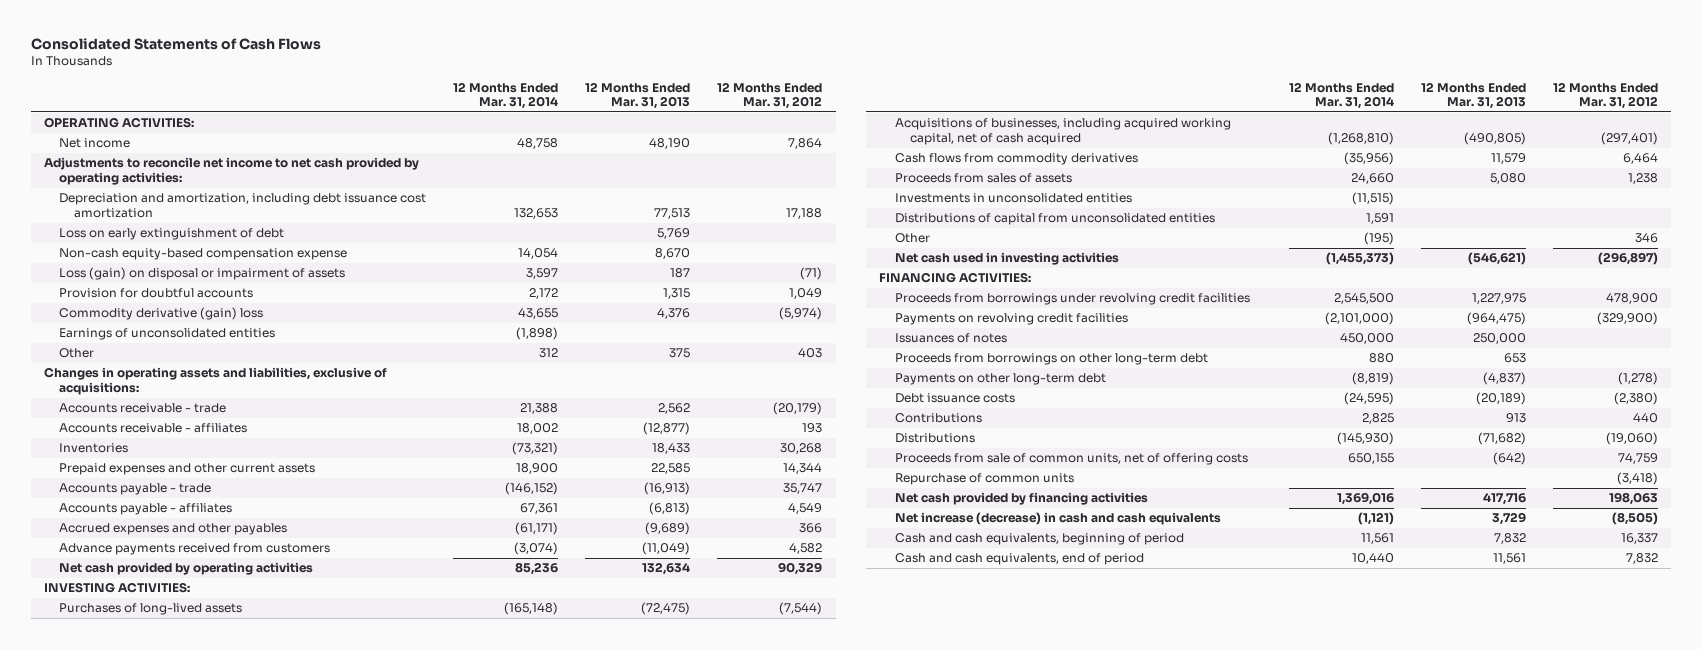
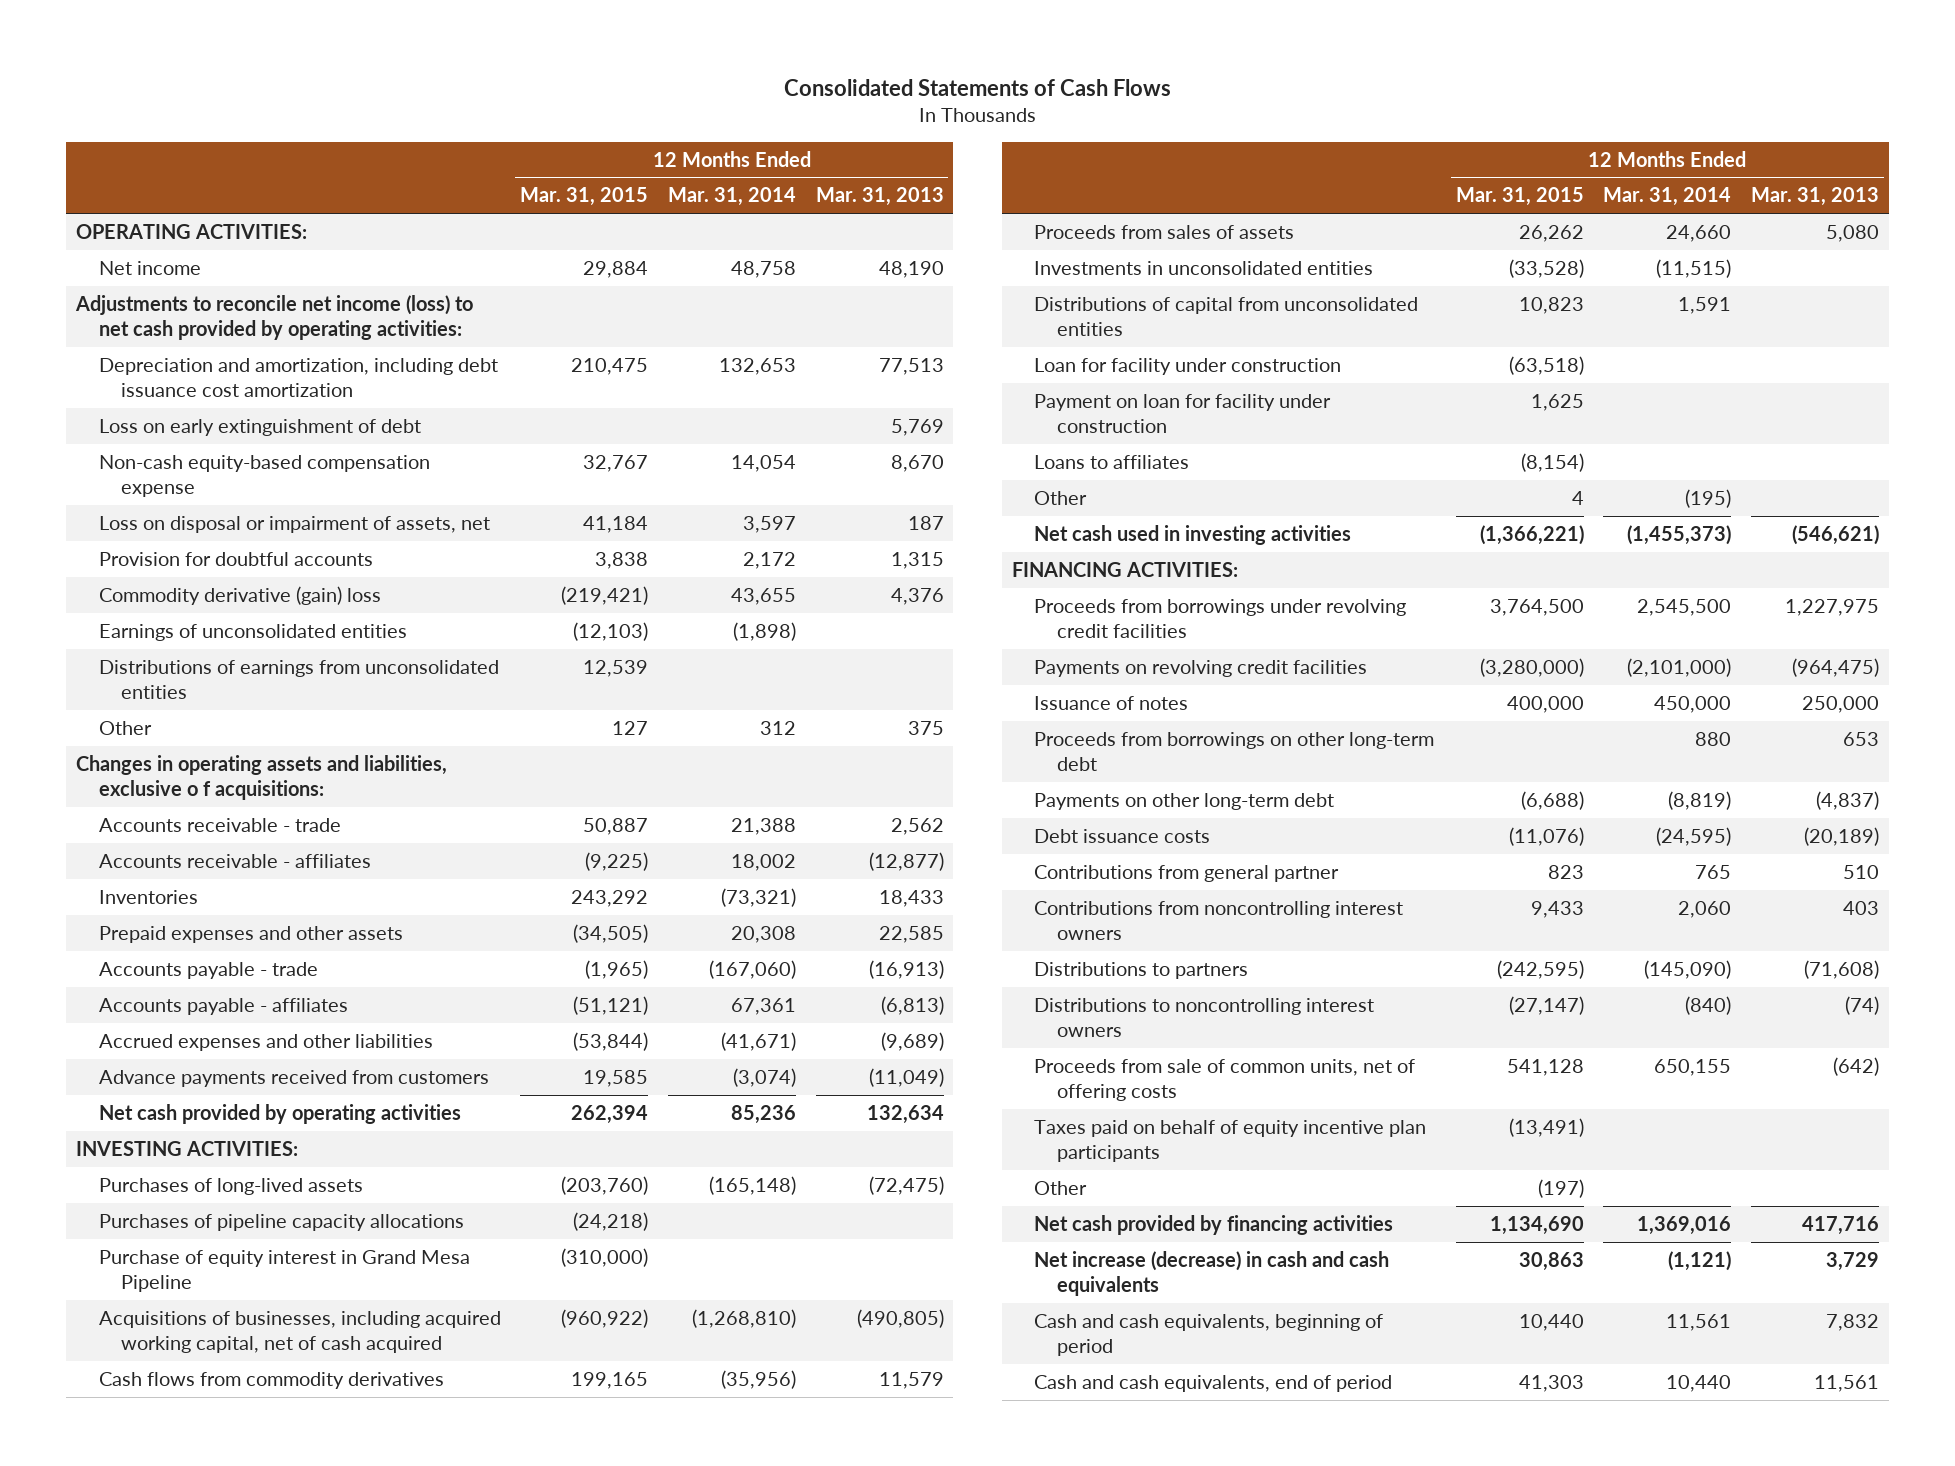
- | 12 Months Ended Mar. 31, 2014 | 12 Months Ended Mar. 31, 2013 | 12 Months Ended Mar. 31, 2012
+ | 12 Months Ended Mar. 31, 2015 | 12 Months Ended Mar. 31, 2014 | 12 Months Ended Mar. 31, 2013
- Adjustments to reconcile net income to net cash provided by operating activities:
+ Adjustments to reconcile net income (loss) to net cash provided by operating activities:
- Loss (gain) on disposal or impairment of assets | 3,597 | 187 | (71)
+ Loss on disposal or impairment of assets, net | 41,184 | 3,597 | 187
+ Distributions of earnings from unconsolidated entities | 12,539 | |
- Changes in operating assets and liabilities, exclusive of acquisitions:
+ Changes in operating assets and liabilities, exclusive o f acquisitions:
- Prepaid expenses and other current assets | 18,900 | 22,585 | 14,344
- Accounts payable - trade | (146,152) | (16,913) | 35,747
+ Prepaid expenses and other assets | (34,505) | 20,308 | 22,585
+ Accounts payable - trade | (1,965) | (167,060) | (16,913)
- Accrued expenses and other payables | (61,171) | (9,689) | 366
+ Accrued expenses and other liabilities | (53,844) | (41,671) | (9,689)
+ Purchases of pipeline capacity allocations | (24,218) | |
+ Purchase of equity interest in Grand Mesa Pipeline | (310,000) | |
+ Loan for facility under construction | (63,518) | |
+ Payment on loan for facility under construction | 1,625 | |
+ Loans to affiliates | (8,154) | |
- Issuances of notes | 450,000 | 250,000 |
+ Issuance of notes | 400,000 | 450,000 | 250,000
- Contributions | 2,825 | 913 | 440
- Distributions | (145,930) | (71,682) | (19,060)
+ Contributions from general partner | 823 | 765 | 510
+ Contributions from noncontrolling interest owners | 9,433 | 2,060 | 403
+ Distributions to partners | (242,595) | (145,090) | (71,608)
+ Distributions to noncontrolling interest owners | (27,147) | (840) | (74)
- Repurchase of common units | | | (3,418)
+ Taxes paid on behalf of equity incentive plan participants | (13,491) | |
+ Other | (197) | |

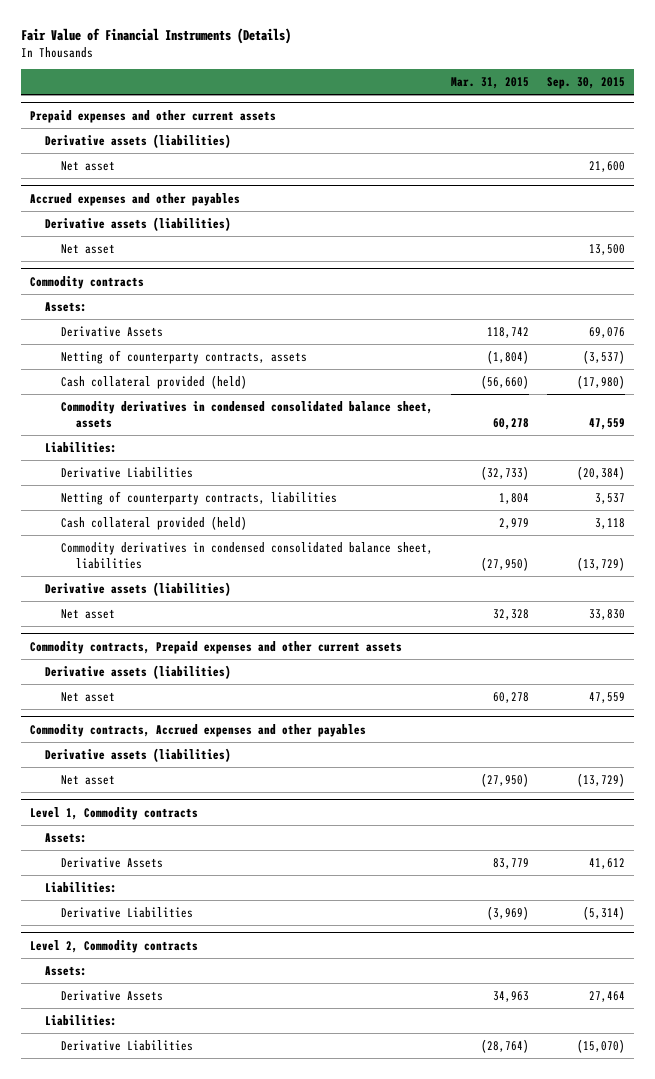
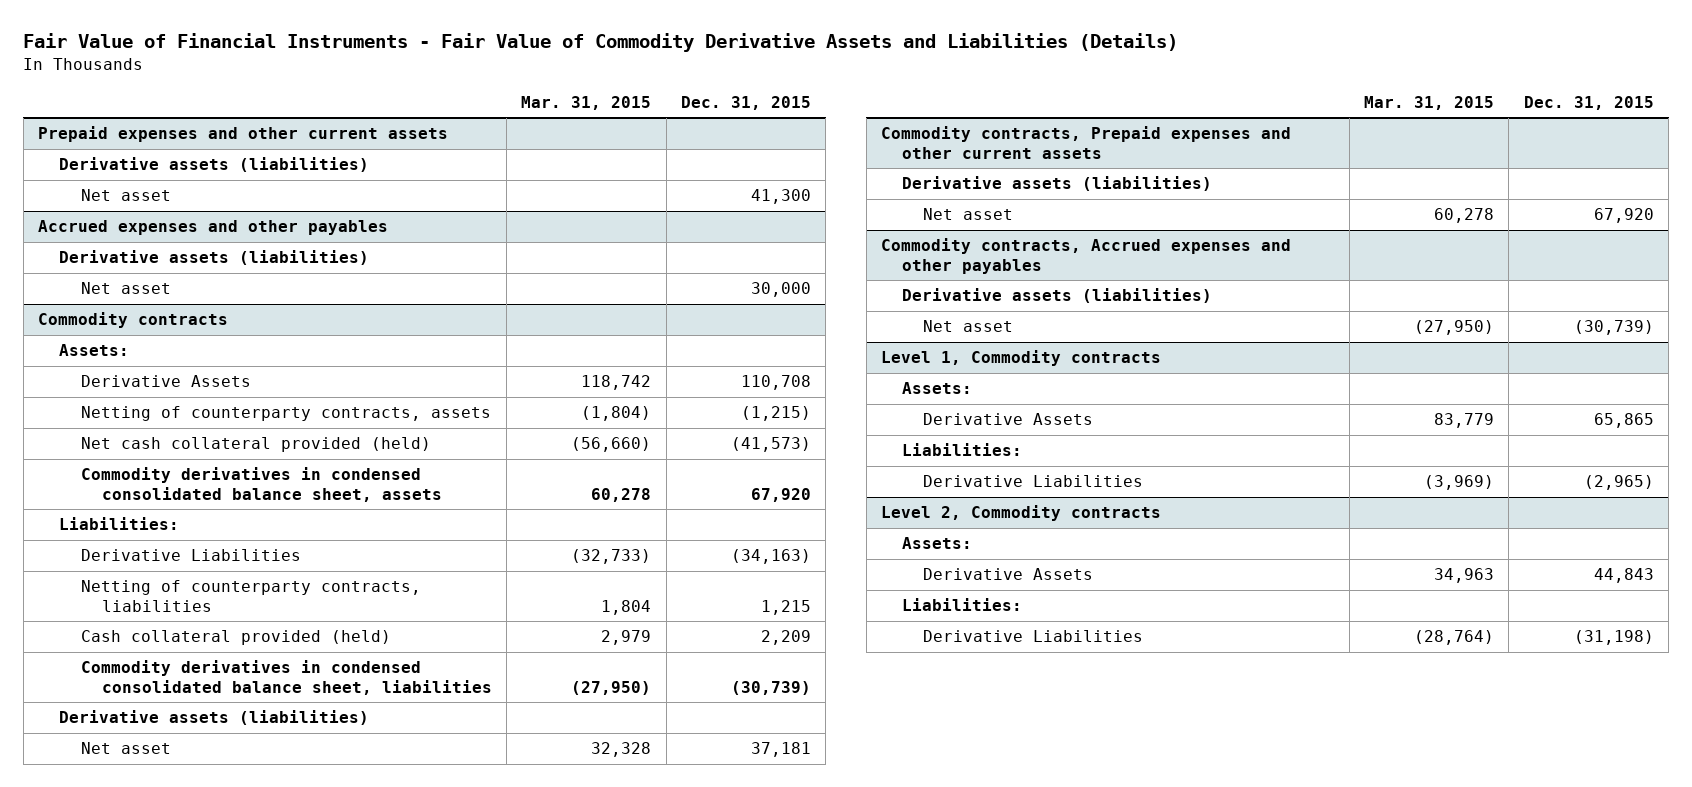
- Fair Value of Financial Instruments (Details)
+ Fair Value of Financial Instruments - Fair Value of Commodity Derivative Assets and Liabilities (Details)
- | Mar. 31, 2015 | Sep. 30, 2015
+ | Mar. 31, 2015 | Dec. 31, 2015
@ Commodity contracts
- Cash collateral provided (held) | (56,660) | (17,980)
+ Net cash collateral provided (held) | (56,660) | (41,573)

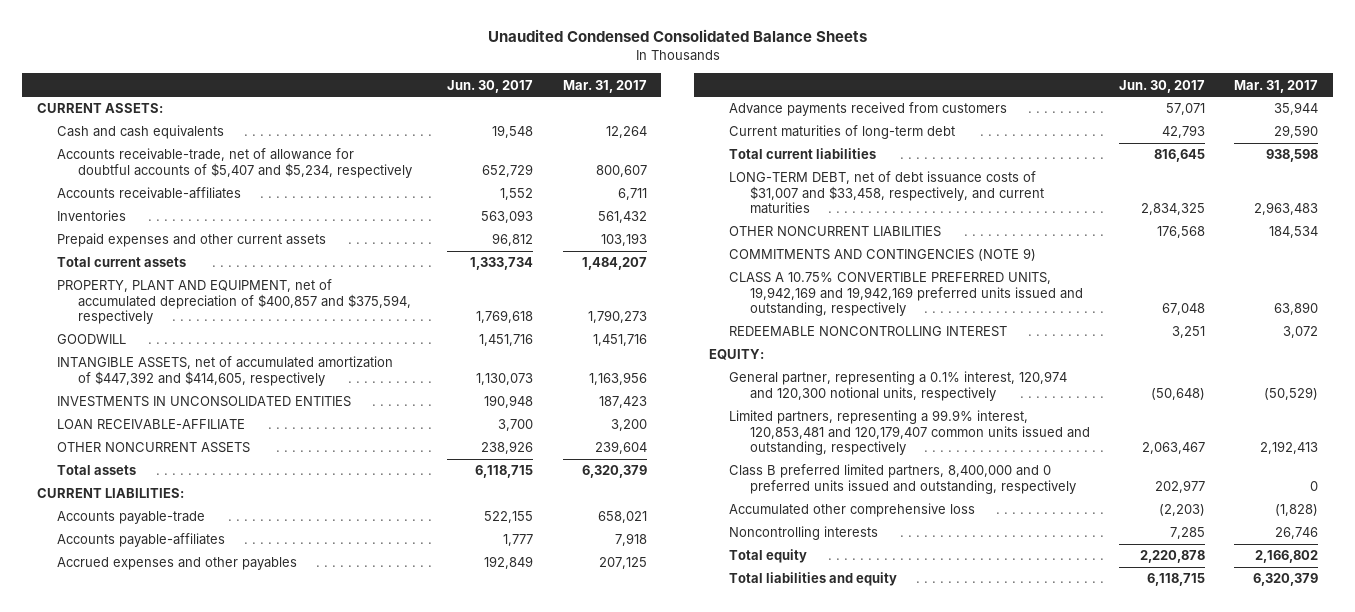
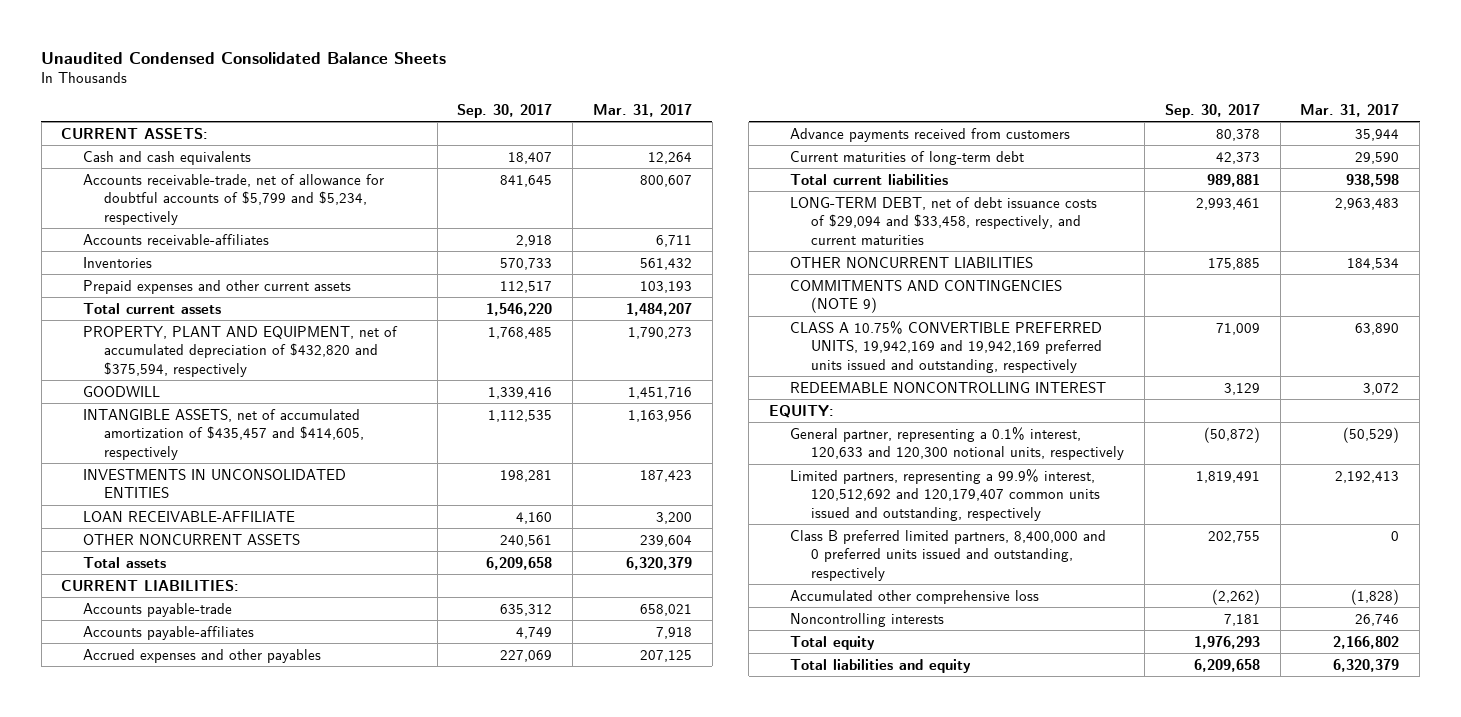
- | Jun. 30, 2017 | Mar. 31, 2017
+ | Sep. 30, 2017 | Mar. 31, 2017
- Accounts receivable-trade, net of allowance for doubtful accounts of $5,407 and $5,234, respectively | 652,729 | 800,607
+ Accounts receivable-trade, net of allowance for doubtful accounts of $5,799 and $5,234, respectively | 841,645 | 800,607
- PROPERTY, PLANT AND EQUIPMENT, net of accumulated depreciation of $400,857 and $375,594, respectively | 1,769,618 | 1,790,273
+ PROPERTY, PLANT AND EQUIPMENT, net of accumulated depreciation of $432,820 and $375,594, respectively | 1,768,485 | 1,790,273
- INTANGIBLE ASSETS, net of accumulated amortization of $447,392 and $414,605, respectively | 1,130,073 | 1,163,956
+ INTANGIBLE ASSETS, net of accumulated amortization of $435,457 and $414,605, respectively | 1,112,535 | 1,163,956
- LONG-TERM DEBT, net of debt issuance costs of $31,007 and $33,458, respectively, and current maturities | 2,834,325 | 2,963,483
+ LONG-TERM DEBT, net of debt issuance costs of $29,094 and $33,458, respectively, and current maturities | 2,993,461 | 2,963,483
- General partner, representing a 0.1% interest, 120,974 and 120,300 notional units, respectively | (50,648) | (50,529)
- Limited partners, representing a 99.9% interest, 120,853,481 and 120,179,407 common units issued and outstanding, respectively | 2,063,467 | 2,192,413
+ General partner, representing a 0.1% interest, 120,633 and 120,300 notional units, respectively | (50,872) | (50,529)
+ Limited partners, representing a 99.9% interest, 120,512,692 and 120,179,407 common units issued and outstanding, respectively | 1,819,491 | 2,192,413

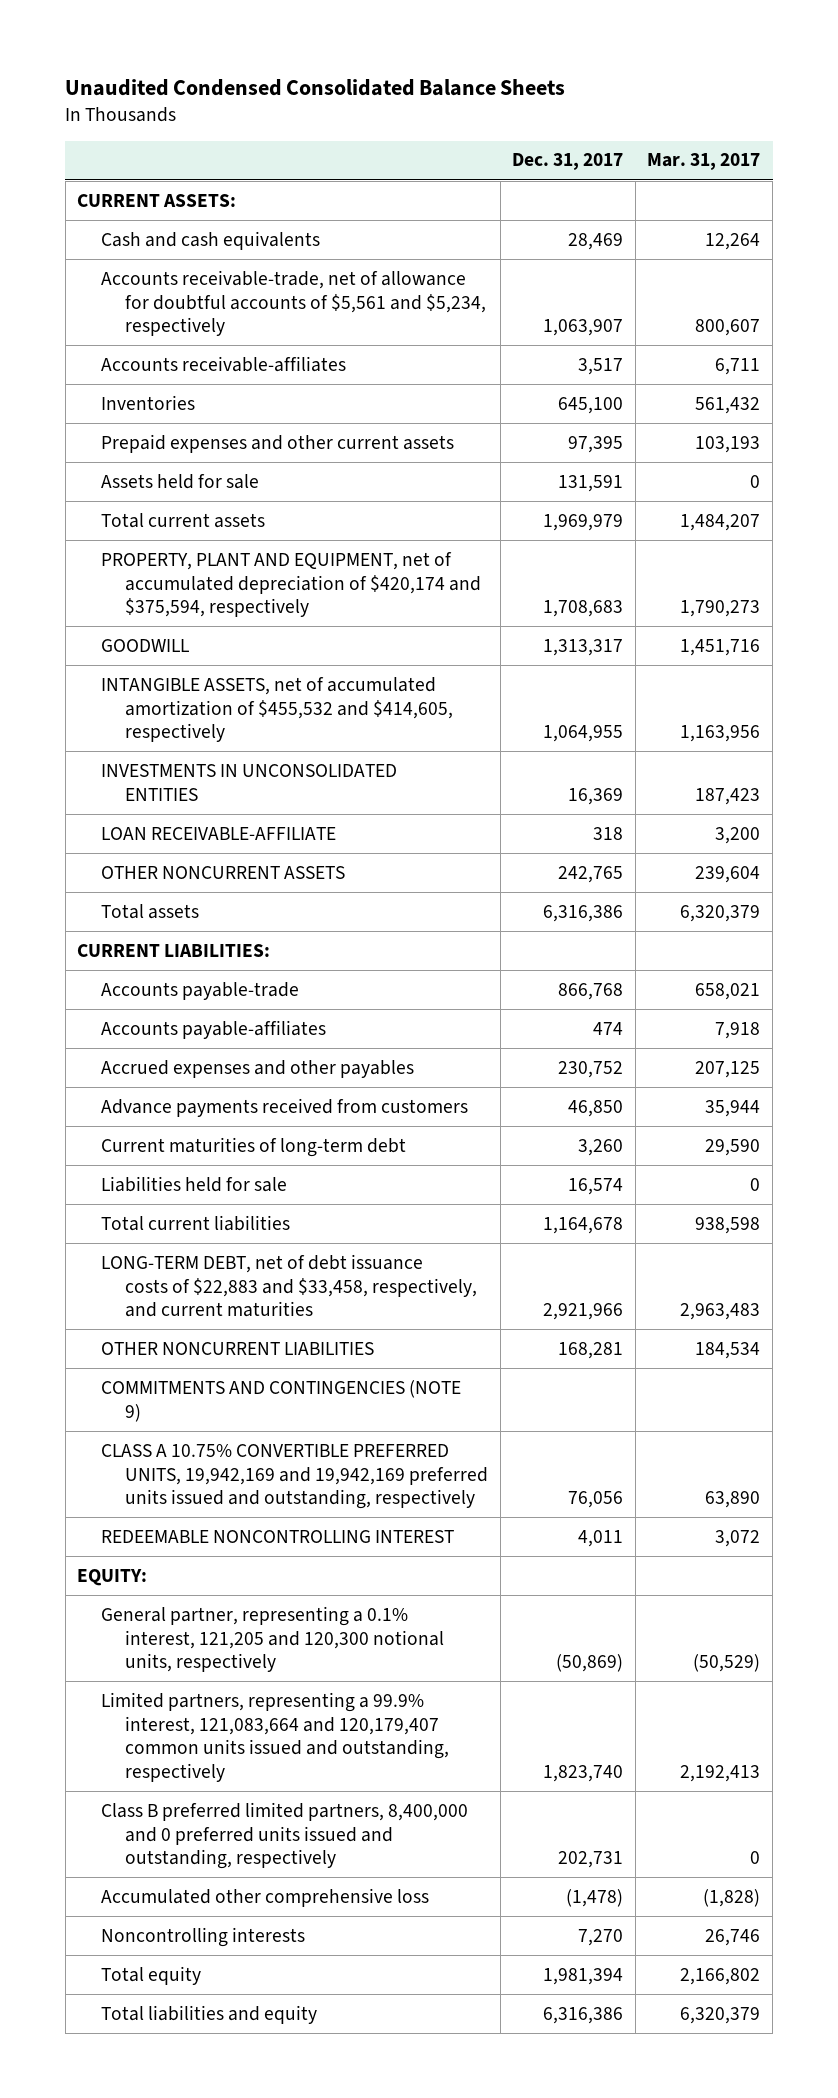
- | Sep. 30, 2017 | Mar. 31, 2017
+ | Dec. 31, 2017 | Mar. 31, 2017
- Accounts receivable-trade, net of allowance for doubtful accounts of $5,799 and $5,234, respectively | 841,645 | 800,607
+ Accounts receivable-trade, net of allowance for doubtful accounts of $5,561 and $5,234, respectively | 1,063,907 | 800,607
+ Assets held for sale | 131,591 | 0
- PROPERTY, PLANT AND EQUIPMENT, net of accumulated depreciation of $432,820 and $375,594, respectively | 1,768,485 | 1,790,273
+ PROPERTY, PLANT AND EQUIPMENT, net of accumulated depreciation of $420,174 and $375,594, respectively | 1,708,683 | 1,790,273
- INTANGIBLE ASSETS, net of accumulated amortization of $435,457 and $414,605, respectively | 1,112,535 | 1,163,956
+ INTANGIBLE ASSETS, net of accumulated amortization of $455,532 and $414,605, respectively | 1,064,955 | 1,163,956
+ Liabilities held for sale | 16,574 | 0
- LONG-TERM DEBT, net of debt issuance costs of $29,094 and $33,458, respectively, and current maturities | 2,993,461 | 2,963,483
+ LONG-TERM DEBT, net of debt issuance costs of $22,883 and $33,458, respectively, and current maturities | 2,921,966 | 2,963,483
- General partner, representing a 0.1% interest, 120,633 and 120,300 notional units, respectively | (50,872) | (50,529)
- Limited partners, representing a 99.9% interest, 120,512,692 and 120,179,407 common units issued and outstanding, respectively | 1,819,491 | 2,192,413
+ General partner, representing a 0.1% interest, 121,205 and 120,300 notional units, respectively | (50,869) | (50,529)
+ Limited partners, representing a 99.9% interest, 121,083,664 and 120,179,407 common units issued and outstanding, respectively | 1,823,740 | 2,192,413

